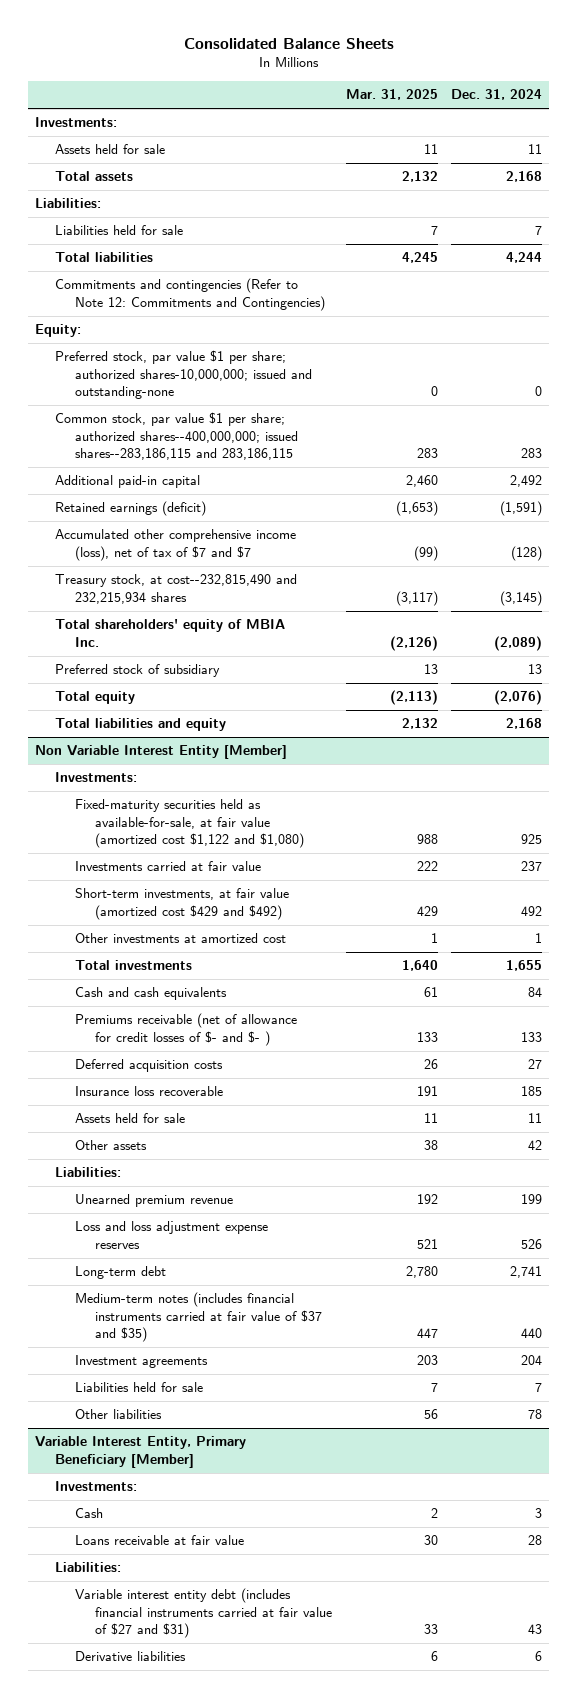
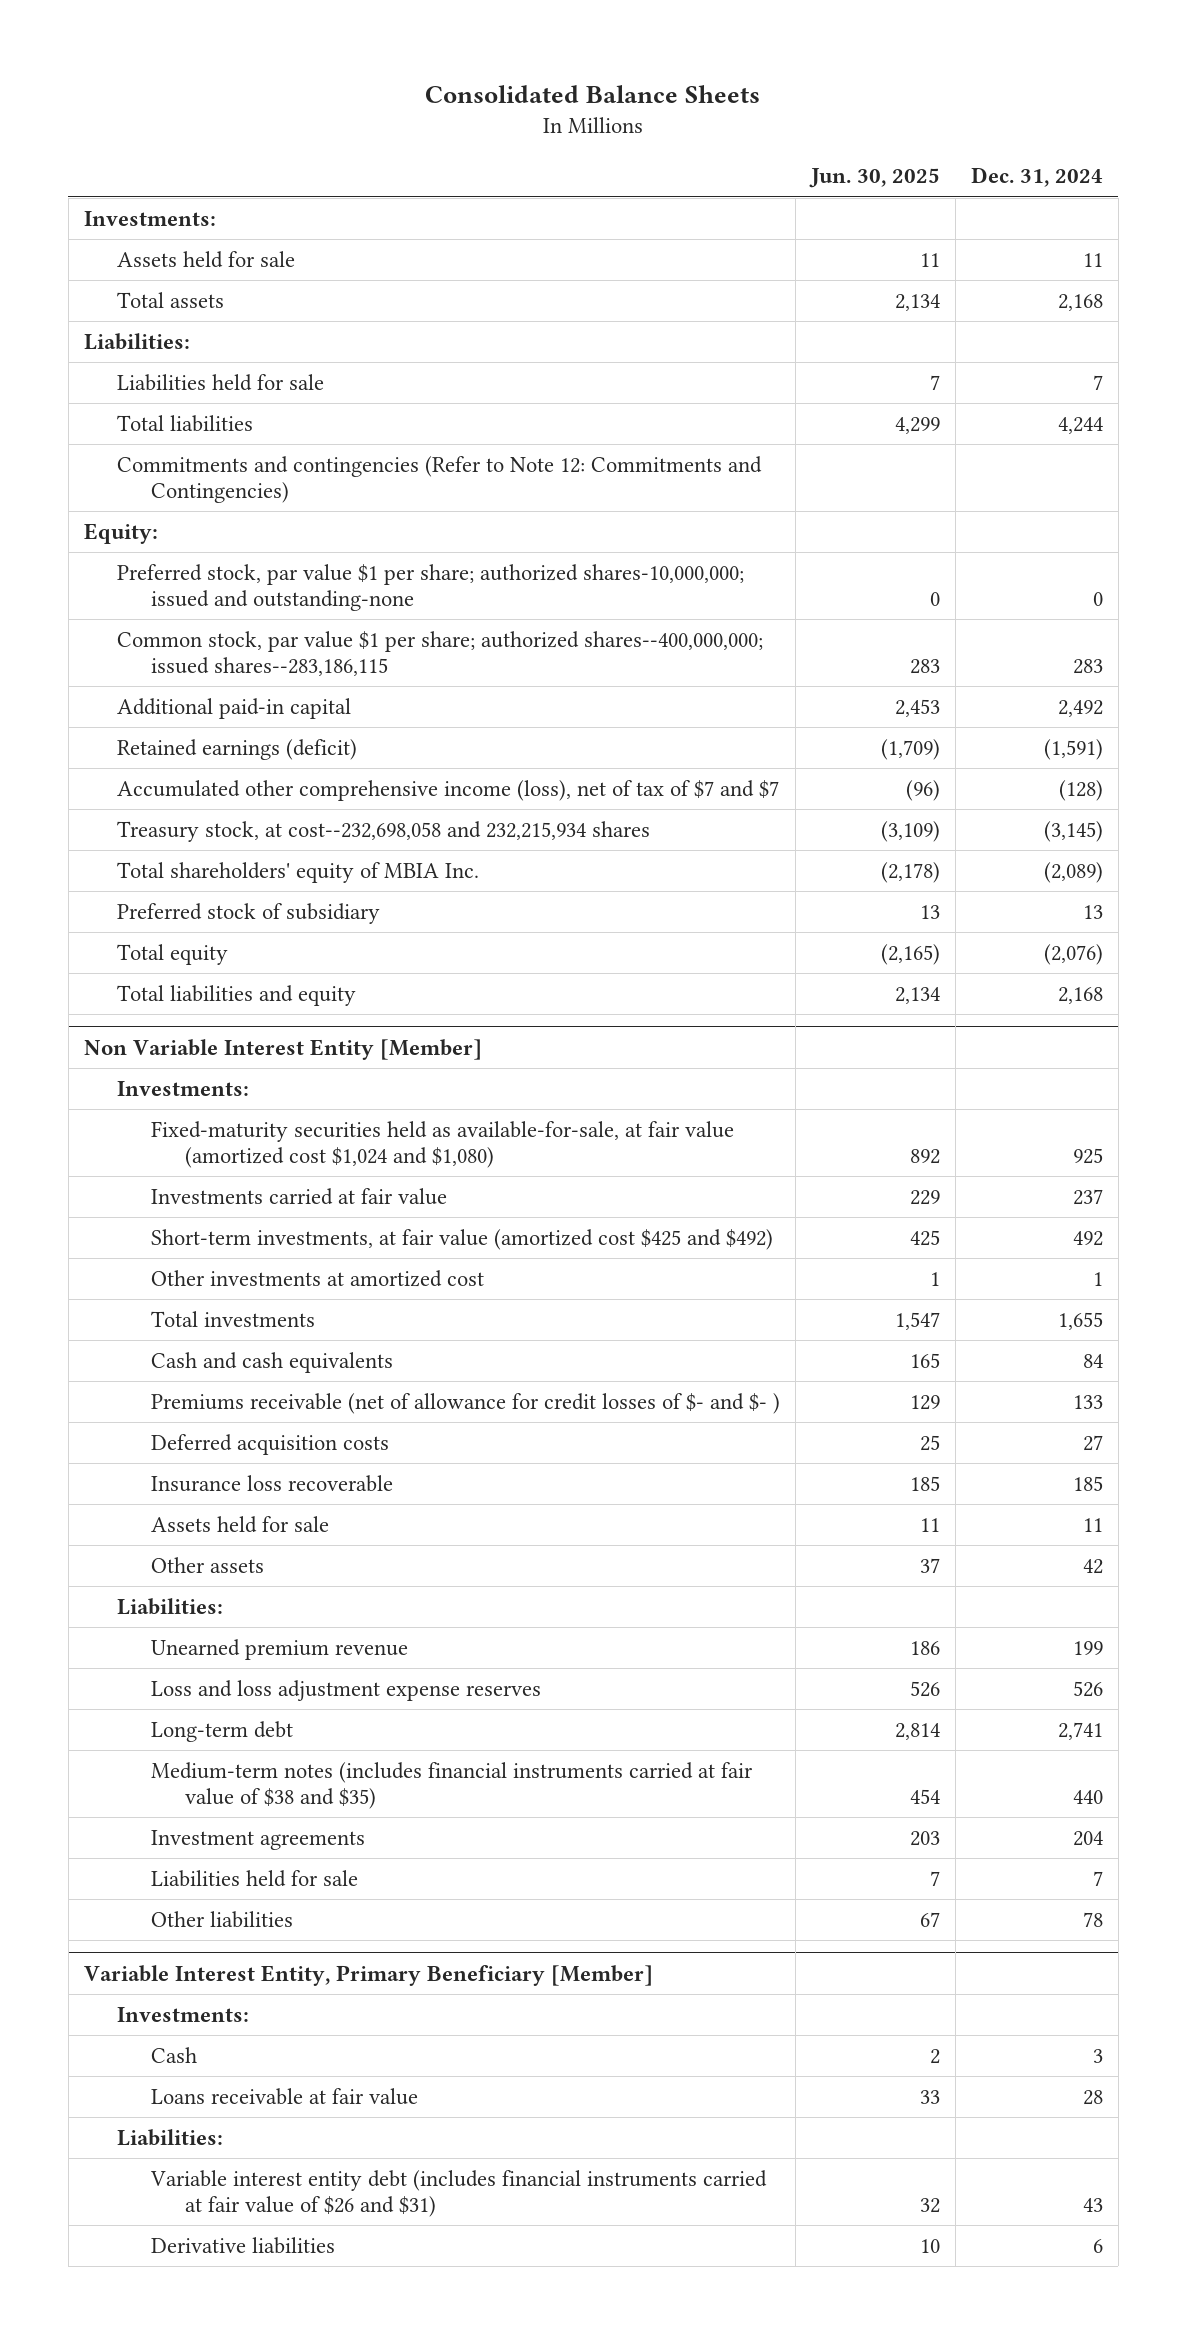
- | Mar. 31, 2025 | Dec. 31, 2024
+ | Jun. 30, 2025 | Dec. 31, 2024
- Common stock, par value $1 per share; authorized shares--400,000,000; issued shares--283,186,115 and 283,186,115 | 283 | 283
+ Common stock, par value $1 per share; authorized shares--400,000,000; issued shares--283,186,115 | 283 | 283
- Treasury stock, at cost--232,815,490 and 232,215,934 shares | (3,117) | (3,145)
+ Treasury stock, at cost--232,698,058 and 232,215,934 shares | (3,109) | (3,145)
@ Non Variable Interest Entity [Member]
- Fixed-maturity securities held as available-for-sale, at fair value (amortized cost $1,122 and $1,080) | 988 | 925
+ Fixed-maturity securities held as available-for-sale, at fair value (amortized cost $1,024 and $1,080) | 892 | 925
- Short-term investments, at fair value (amortized cost $429 and $492) | 429 | 492
+ Short-term investments, at fair value (amortized cost $425 and $492) | 425 | 492
- Medium-term notes (includes financial instruments carried at fair value of $37 and $35) | 447 | 440
+ Medium-term notes (includes financial instruments carried at fair value of $38 and $35) | 454 | 440
@ Variable Interest Entity, Primary Beneficiary [Member]
- Variable interest entity debt (includes financial instruments carried at fair value of $27 and $31) | 33 | 43
+ Variable interest entity debt (includes financial instruments carried at fair value of $26 and $31) | 32 | 43

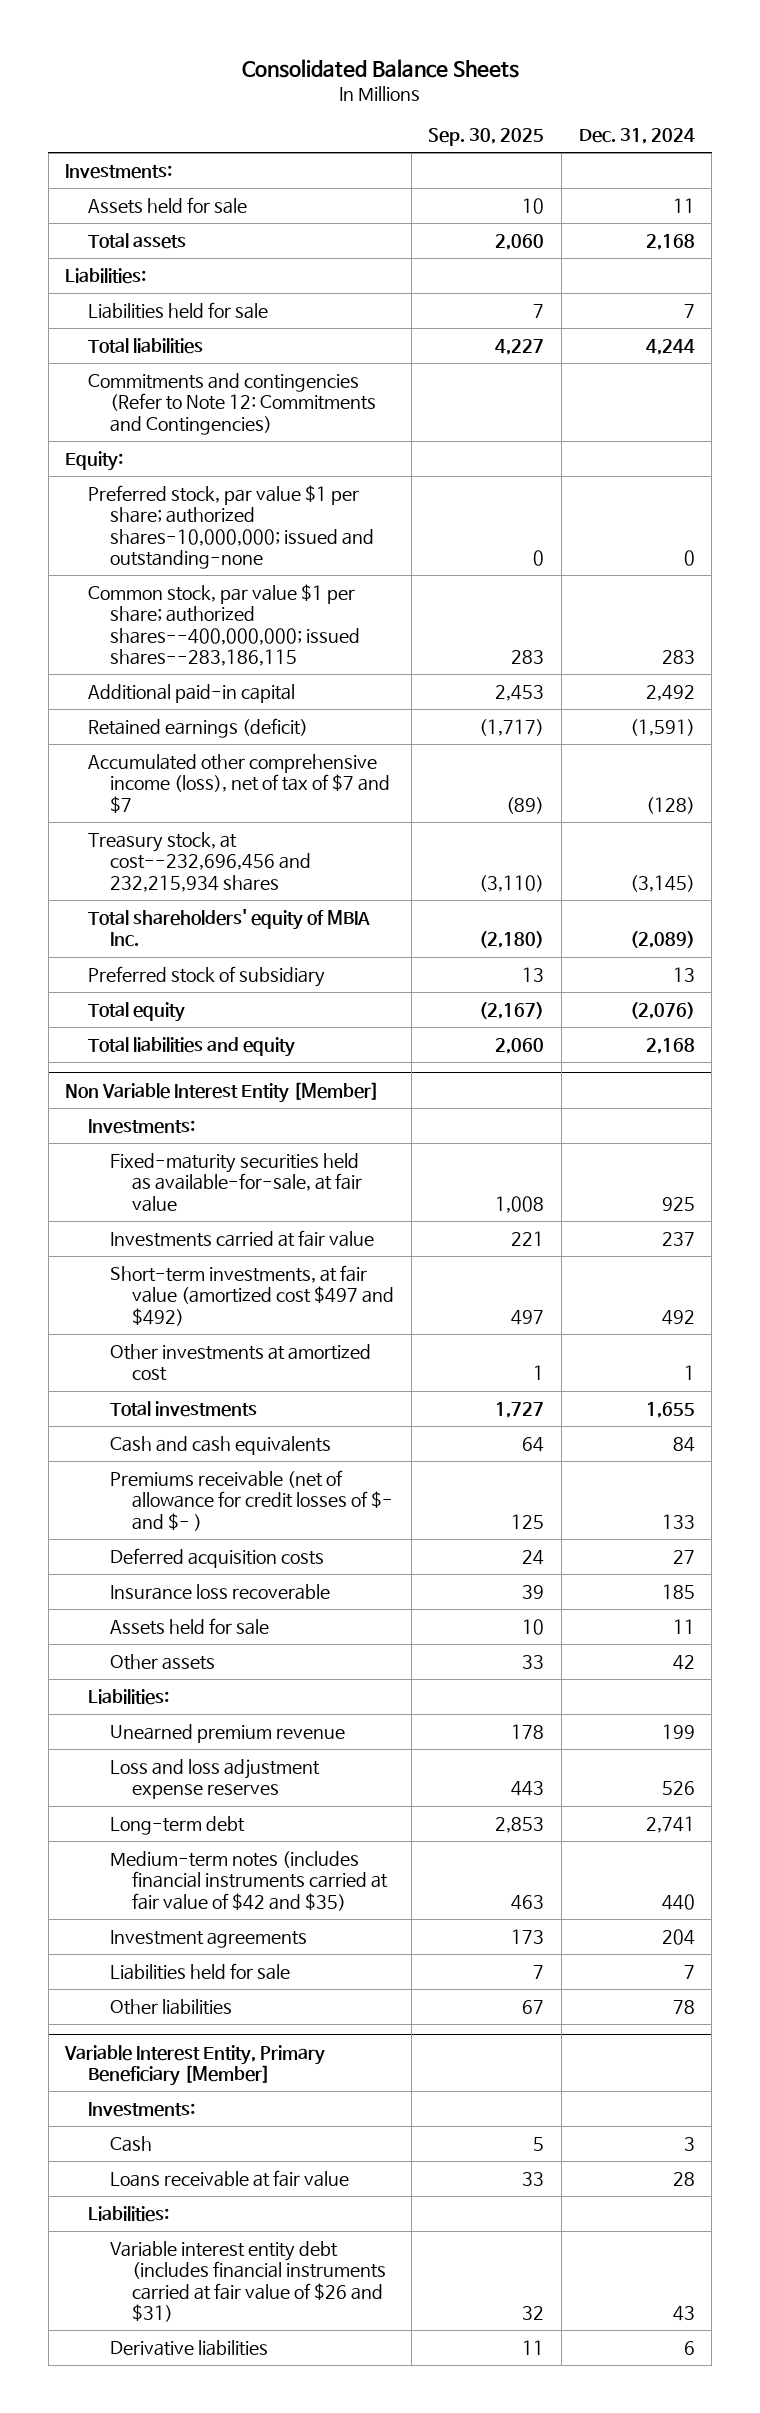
- | Jun. 30, 2025 | Dec. 31, 2024
+ | Sep. 30, 2025 | Dec. 31, 2024
- Treasury stock, at cost--232,698,058 and 232,215,934 shares | (3,109) | (3,145)
+ Treasury stock, at cost--232,696,456 and 232,215,934 shares | (3,110) | (3,145)
@ Non Variable Interest Entity [Member]
- Fixed-maturity securities held as available-for-sale, at fair value (amortized cost $1,024 and $1,080) | 892 | 925
+ Fixed-maturity securities held as available-for-sale, at fair value | 1,008 | 925
- Short-term investments, at fair value (amortized cost $425 and $492) | 425 | 492
+ Short-term investments, at fair value (amortized cost $497 and $492) | 497 | 492
- Medium-term notes (includes financial instruments carried at fair value of $38 and $35) | 454 | 440
+ Medium-term notes (includes financial instruments carried at fair value of $42 and $35) | 463 | 440

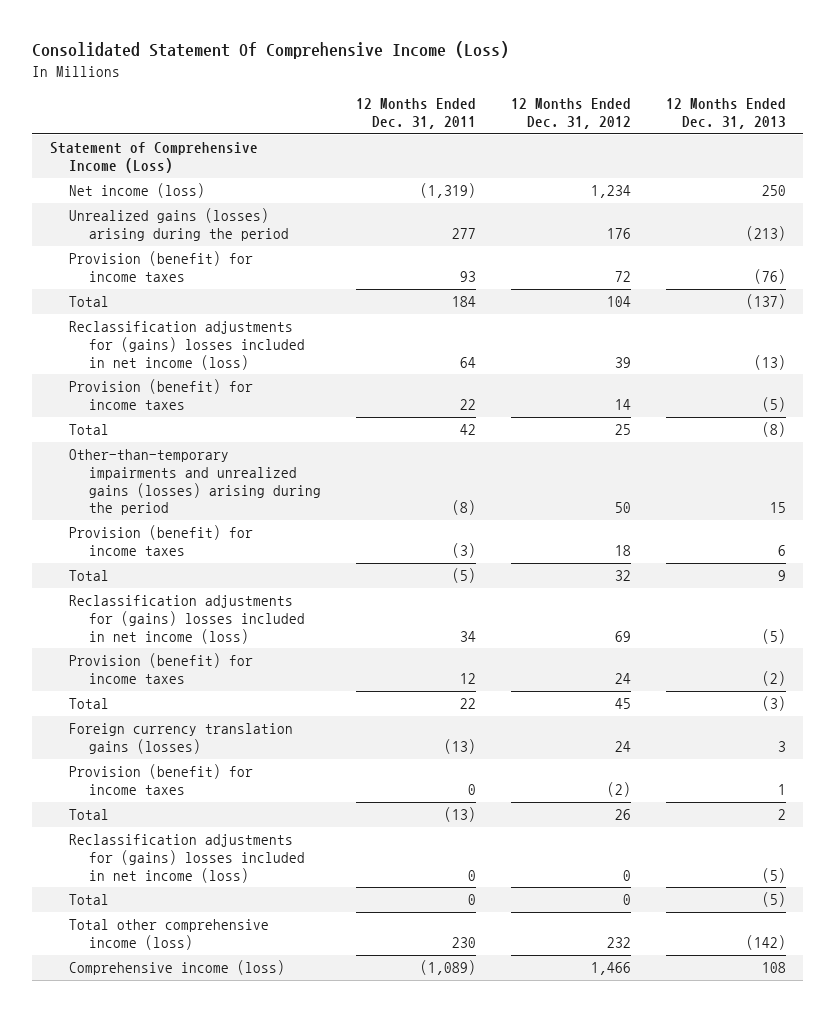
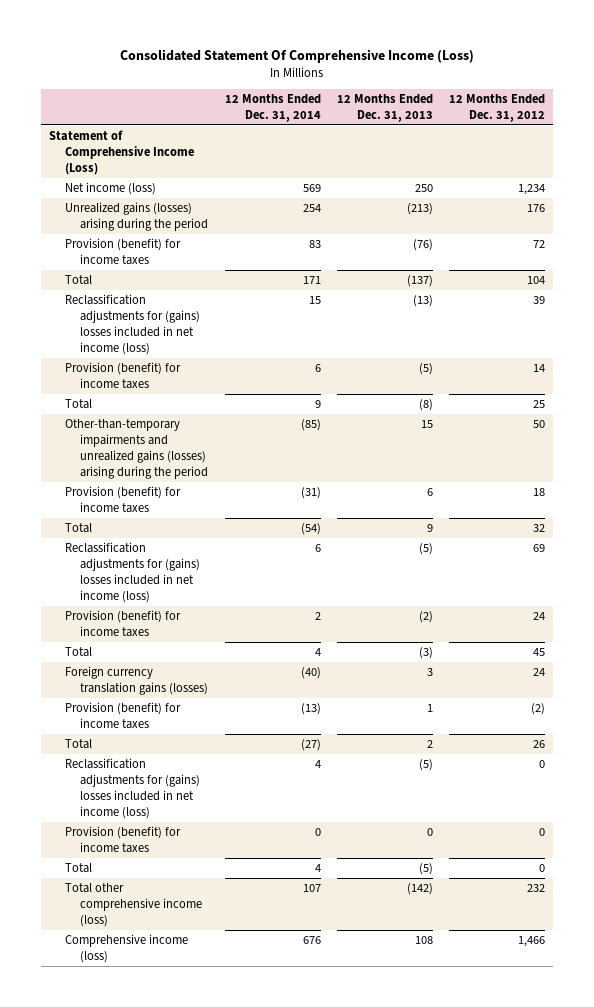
- | 12 Months Ended Dec. 31, 2011 | 12 Months Ended Dec. 31, 2012 | 12 Months Ended Dec. 31, 2013
+ | 12 Months Ended Dec. 31, 2014 | 12 Months Ended Dec. 31, 2013 | 12 Months Ended Dec. 31, 2012
+ Provision (benefit) for income taxes | 0 | 0 | 0

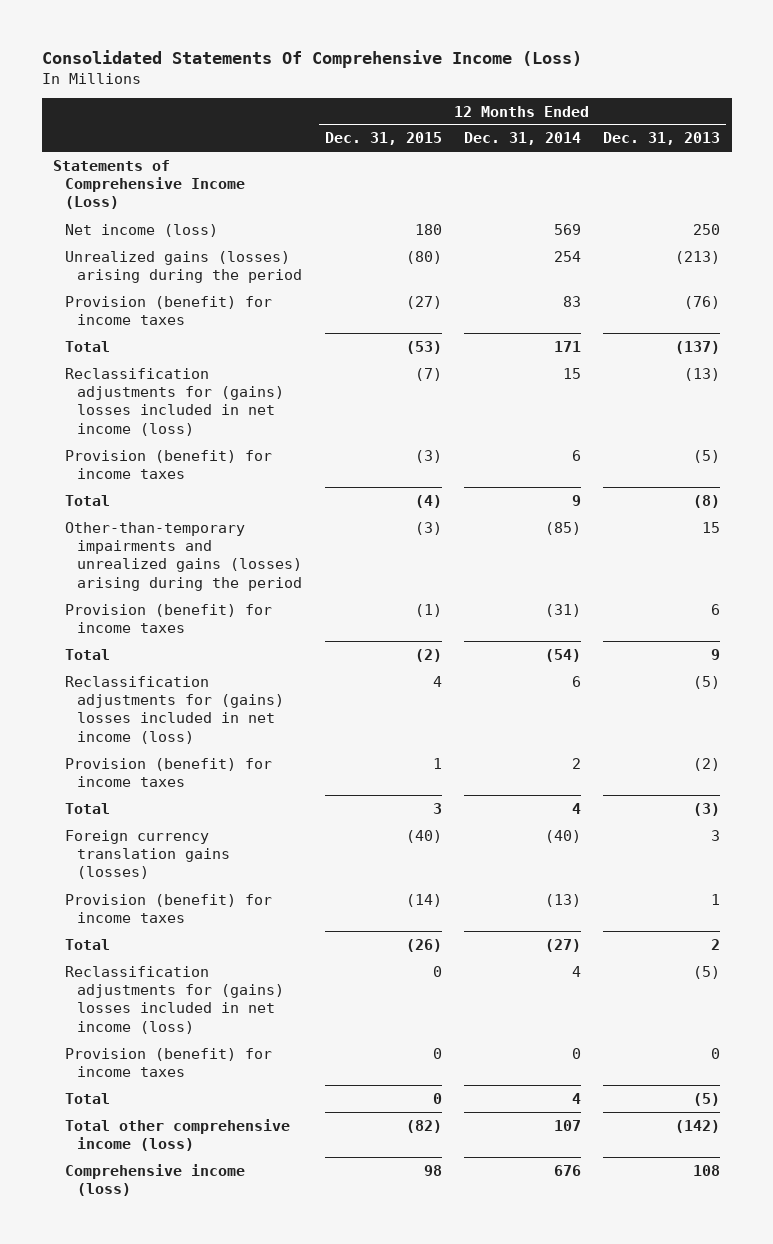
- Consolidated Statement Of Comprehensive Income (Loss)
+ Consolidated Statements Of Comprehensive Income (Loss)
- | 12 Months Ended Dec. 31, 2014 | 12 Months Ended Dec. 31, 2013 | 12 Months Ended Dec. 31, 2012
+ | 12 Months Ended Dec. 31, 2015 | 12 Months Ended Dec. 31, 2014 | 12 Months Ended Dec. 31, 2013
- Statement of Comprehensive Income (Loss)
+ Statements of Comprehensive Income (Loss)

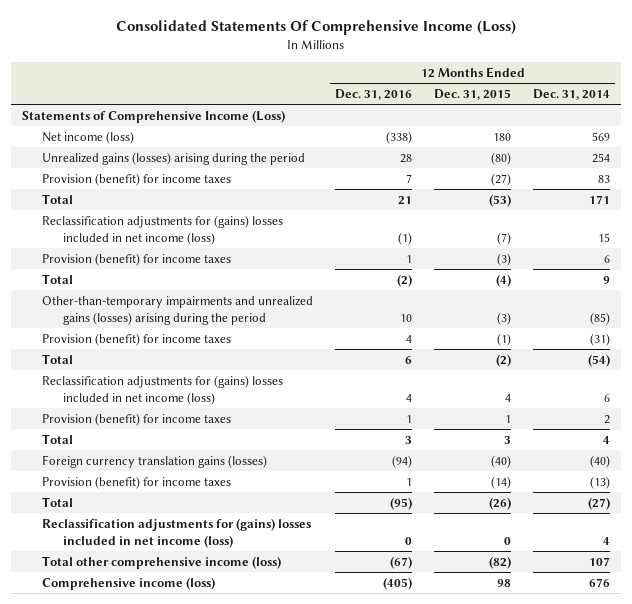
- | 12 Months Ended Dec. 31, 2015 | 12 Months Ended Dec. 31, 2014 | 12 Months Ended Dec. 31, 2013
+ | 12 Months Ended Dec. 31, 2016 | 12 Months Ended Dec. 31, 2015 | 12 Months Ended Dec. 31, 2014
- Provision (benefit) for income taxes | 0 | 0 | 0
- Total | 0 | 4 | (5)

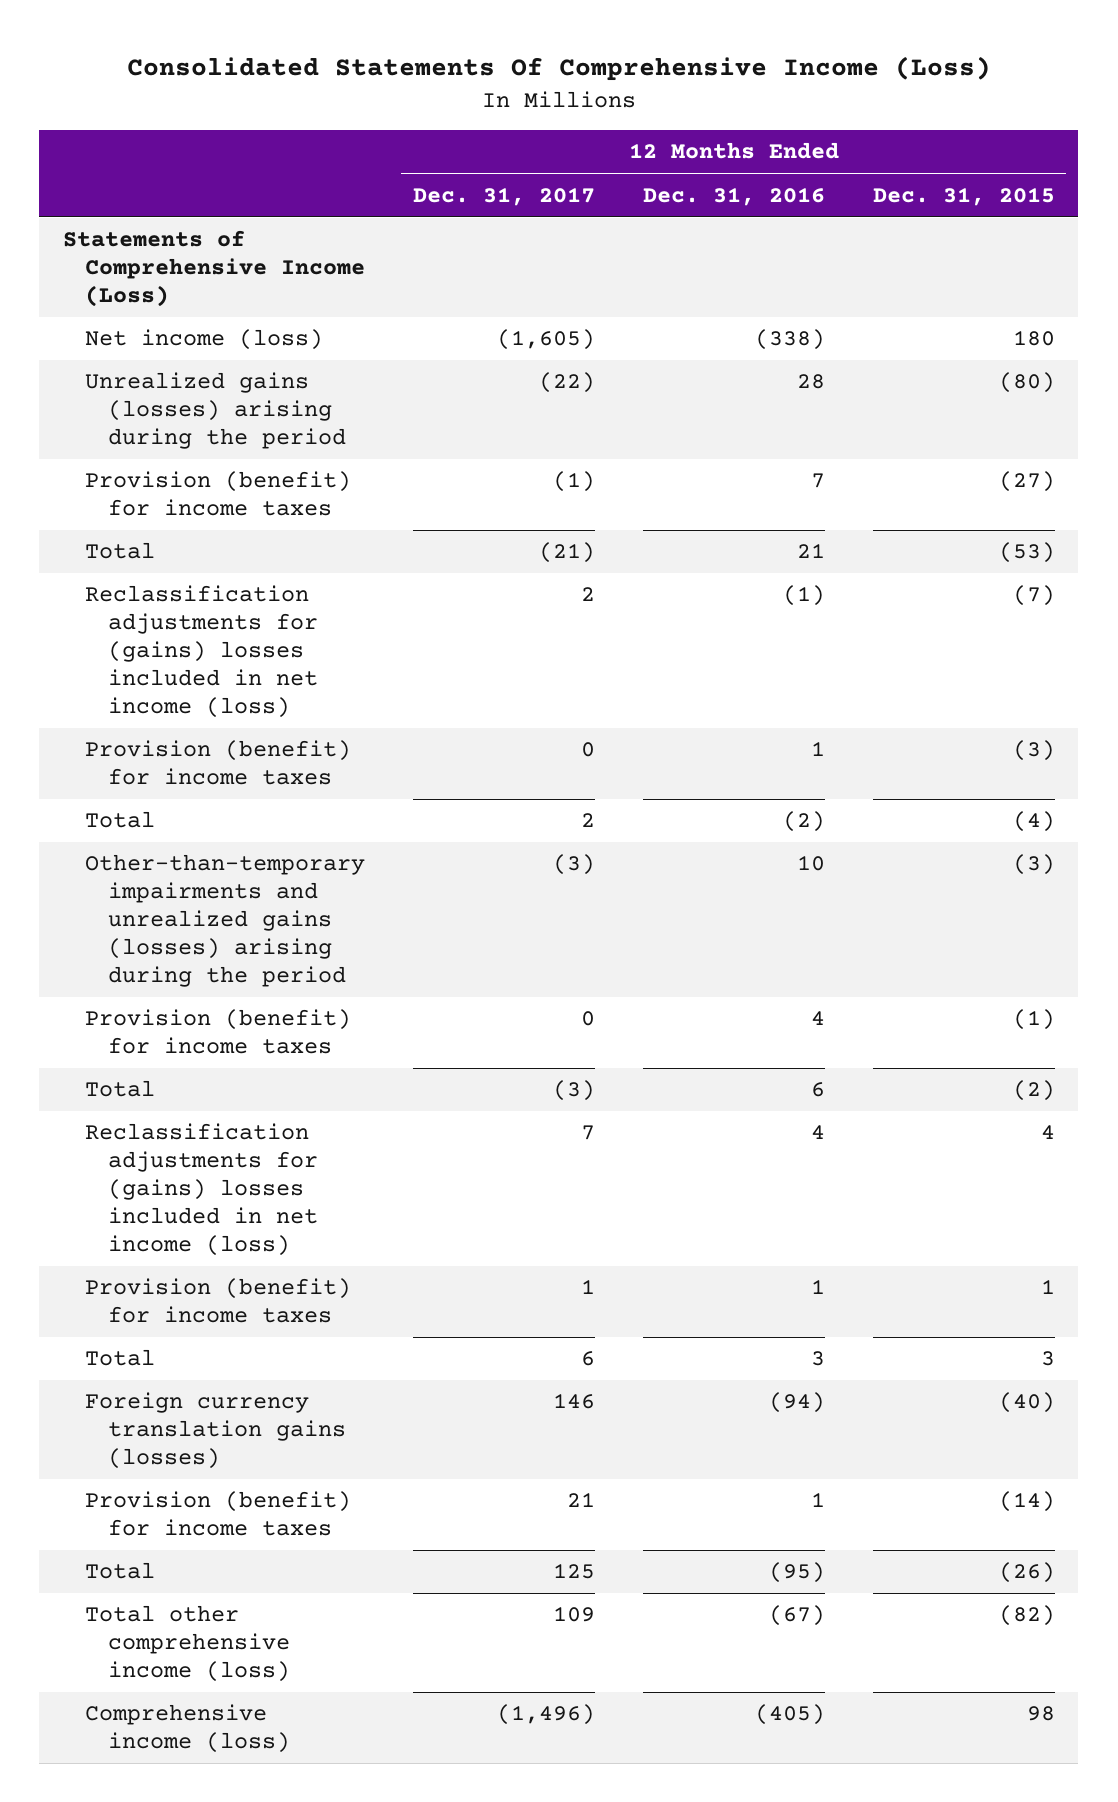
- | 12 Months Ended Dec. 31, 2016 | 12 Months Ended Dec. 31, 2015 | 12 Months Ended Dec. 31, 2014
+ | 12 Months Ended Dec. 31, 2017 | 12 Months Ended Dec. 31, 2016 | 12 Months Ended Dec. 31, 2015
- Reclassification adjustments for (gains) losses included in net income (loss) | 0 | 0 | 4

